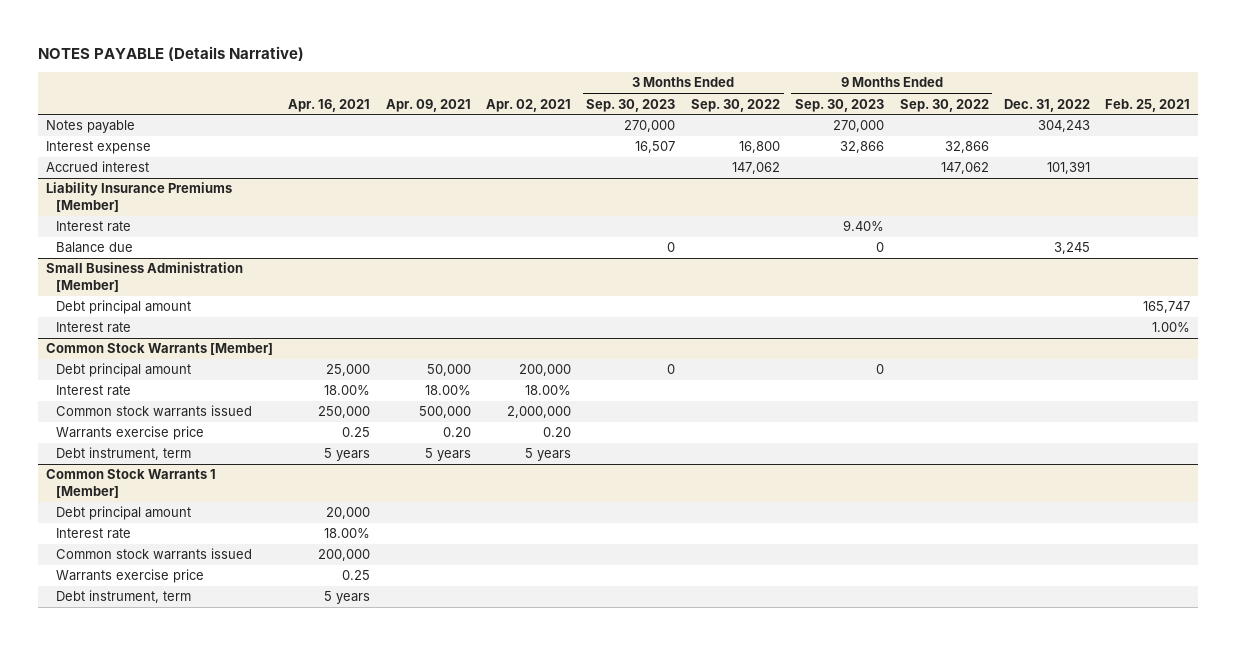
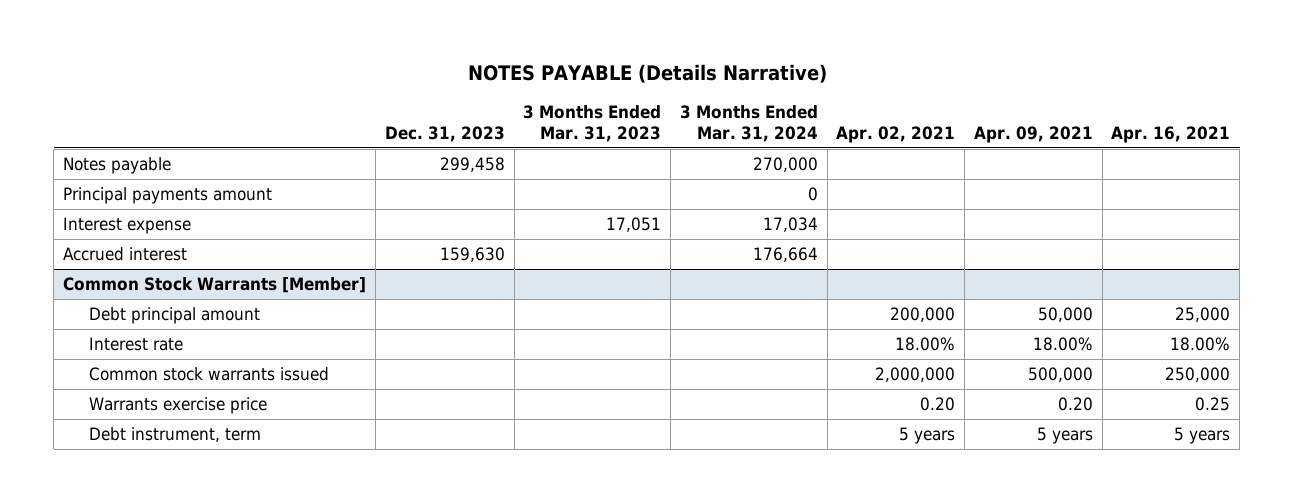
- | Apr. 16, 2021 | Apr. 09, 2021 | Apr. 02, 2021 | 3 Months Ended Sep. 30, 2023 | 3 Months Ended Sep. 30, 2022 | 9 Months Ended Sep. 30, 2023 | 9 Months Ended Sep. 30, 2022 | Dec. 31, 2022 | Feb. 25, 2021
+ | Dec. 31, 2023 | 3 Months Ended Mar. 31, 2023 | 3 Months Ended Mar. 31, 2024 | Apr. 02, 2021 | Apr. 09, 2021 | Apr. 16, 2021
+ Principal payments amount | | | 0 | | |
- Liability Insurance Premiums [Member]
- Interest rate | | | | | | 9.40% | | |
- Balance due | | | | 0 | | 0 | | 3,245 |
- Small Business Administration [Member]
- Debt principal amount | | | | | | | | | 165,747
- Interest rate | | | | | | | | | 1.00%
- Common Stock Warrants 1 [Member]
- Debt principal amount | 20,000 | | | | | | | |
- Interest rate | 18.00% | | | | | | | |
- Common stock warrants issued | 200,000 | | | | | | | |
- Warrants exercise price | 0.25 | | | | | | | |
- Debt instrument, term | 5 years | | | | | | | |

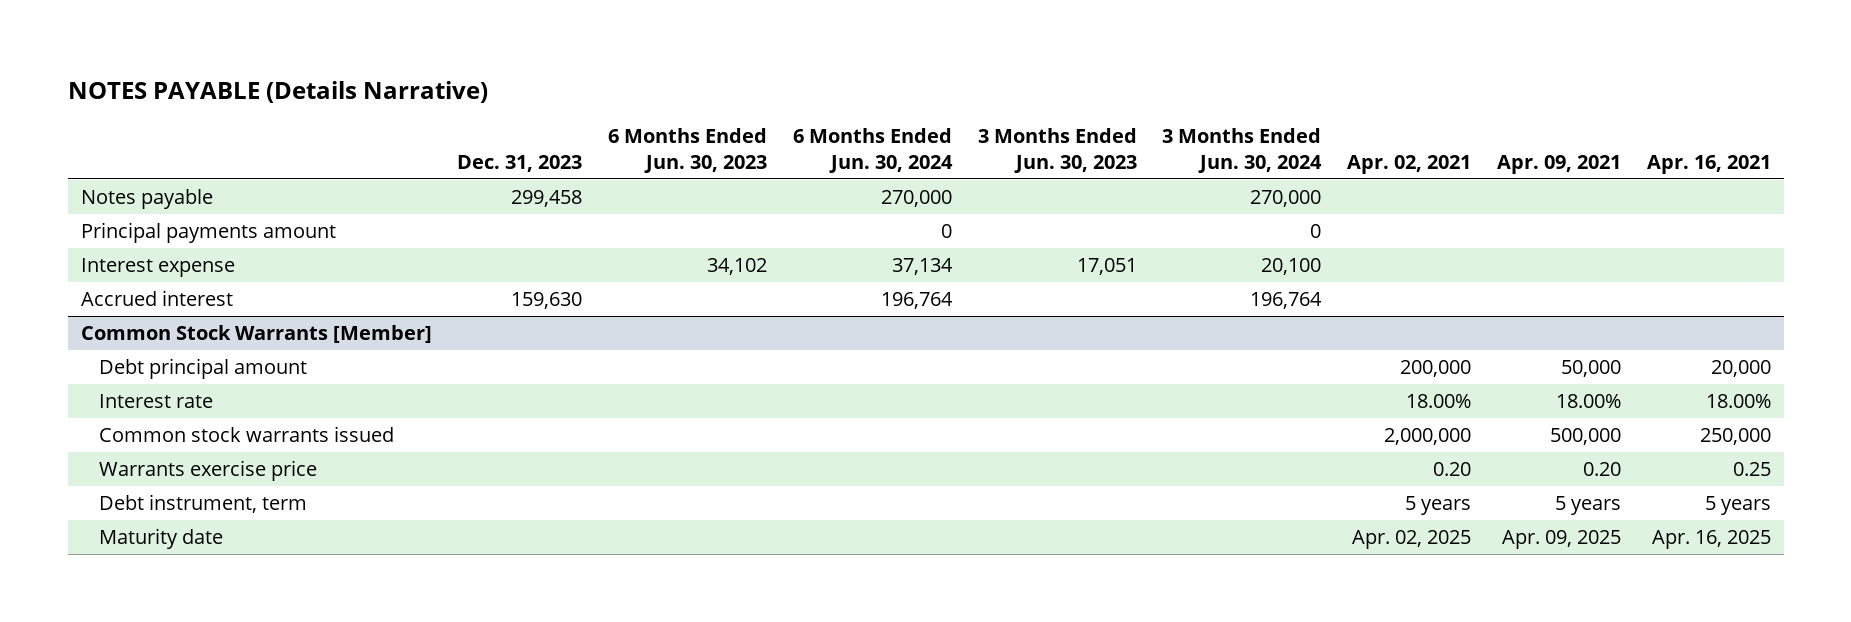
- | Dec. 31, 2023 | 3 Months Ended Mar. 31, 2023 | 3 Months Ended Mar. 31, 2024 | Apr. 02, 2021 | Apr. 09, 2021 | Apr. 16, 2021
+ | Dec. 31, 2023 | 6 Months Ended Jun. 30, 2023 | 6 Months Ended Jun. 30, 2024 | 3 Months Ended Jun. 30, 2023 | 3 Months Ended Jun. 30, 2024 | Apr. 02, 2021 | Apr. 09, 2021 | Apr. 16, 2021
@ Common Stock Warrants [Member]
- Debt principal amount | | | | 200,000 | 50,000 | 25,000
+ Debt principal amount | | | | | | 200,000 | 50,000 | 20,000
+ Maturity date | | | | | | Apr. 02, 2025 | Apr. 09, 2025 | Apr. 16, 2025

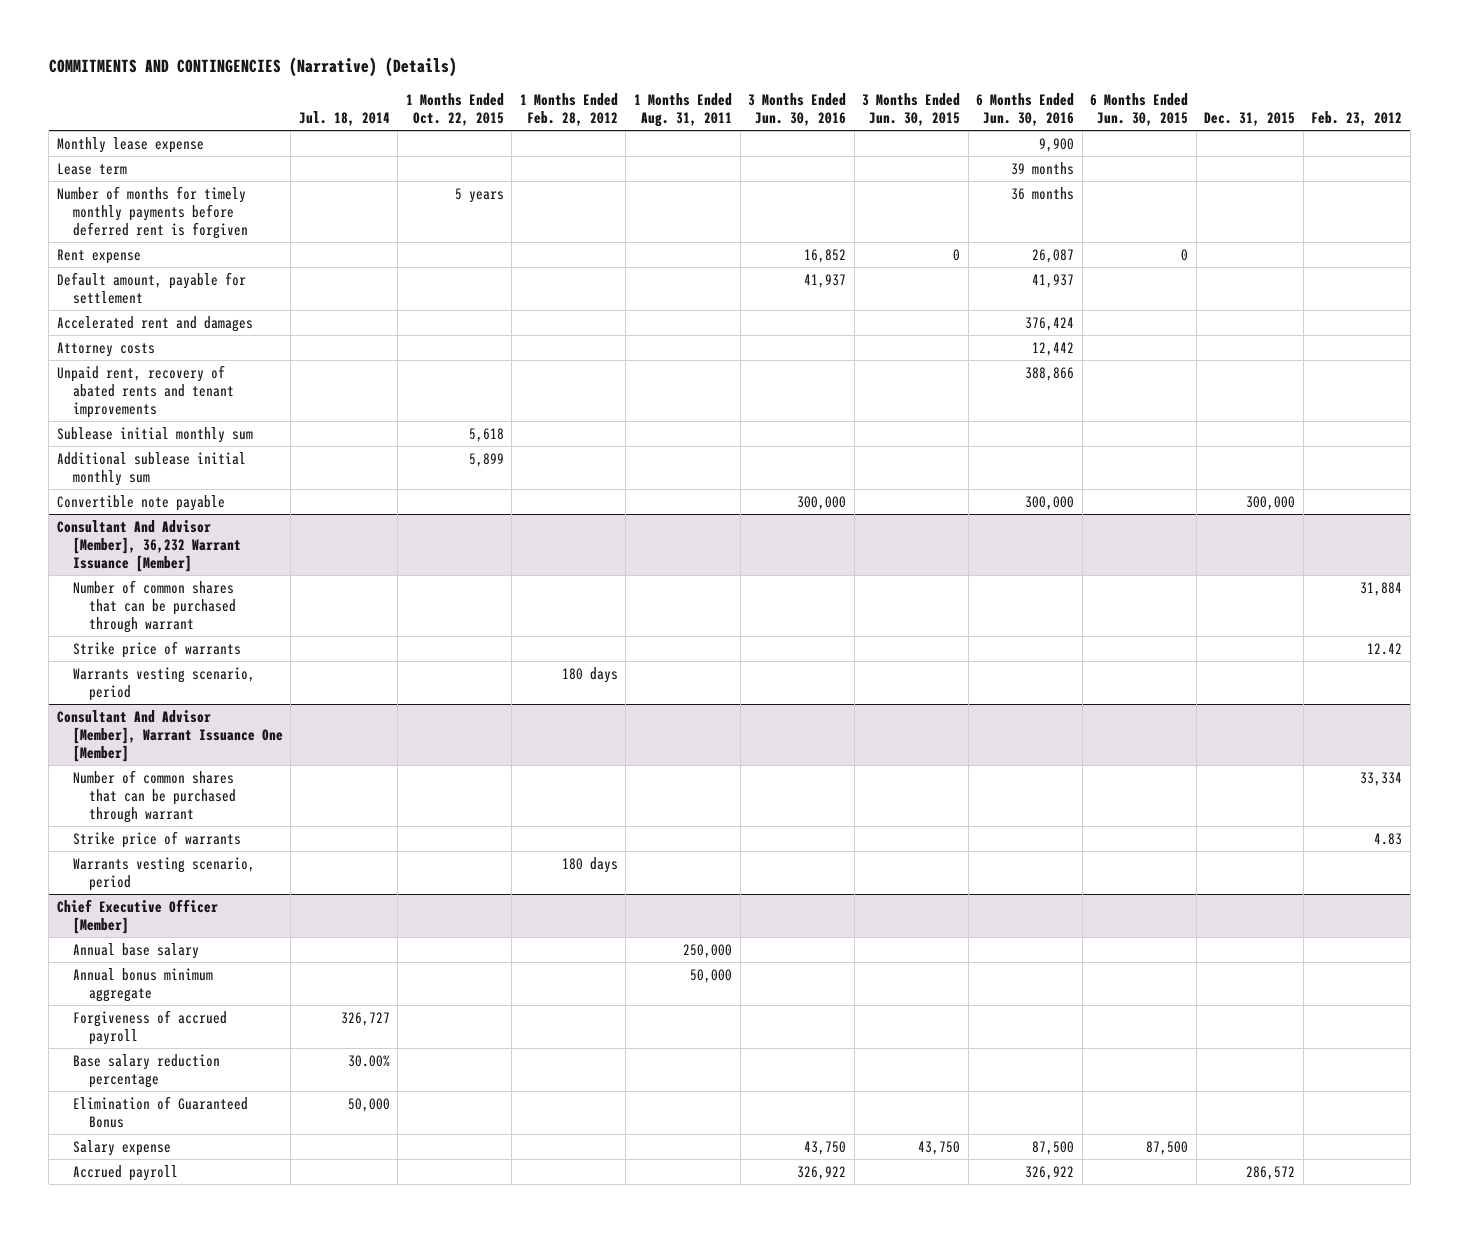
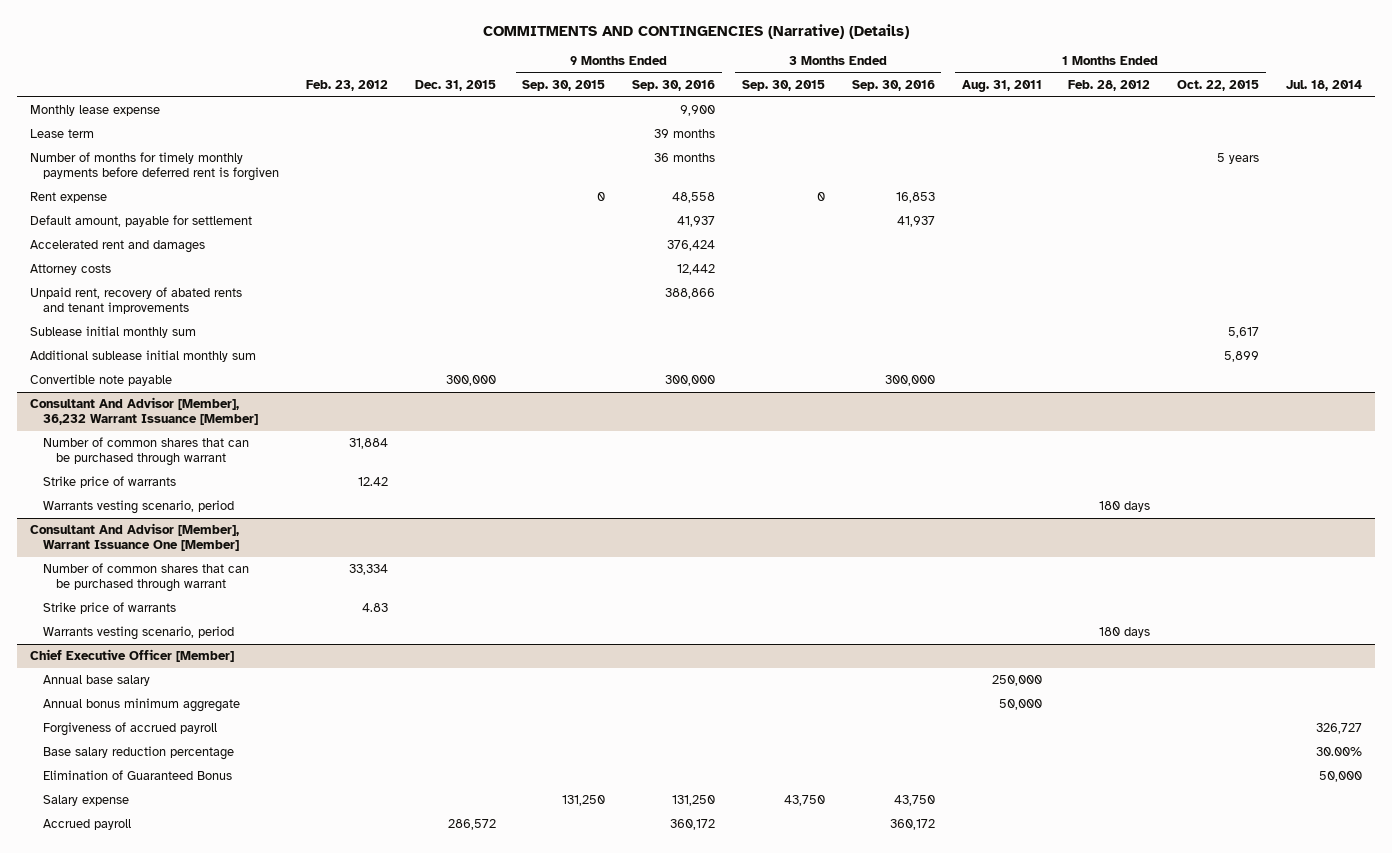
- | Jul. 18, 2014 | 1 Months Ended Oct. 22, 2015 | 1 Months Ended Feb. 28, 2012 | 1 Months Ended Aug. 31, 2011 | 3 Months Ended Jun. 30, 2016 | 3 Months Ended Jun. 30, 2015 | 6 Months Ended Jun. 30, 2016 | 6 Months Ended Jun. 30, 2015 | Dec. 31, 2015 | Feb. 23, 2012
+ | Feb. 23, 2012 | Dec. 31, 2015 | 9 Months Ended Sep. 30, 2015 | 9 Months Ended Sep. 30, 2016 | 3 Months Ended Sep. 30, 2015 | 3 Months Ended Sep. 30, 2016 | 1 Months Ended Aug. 31, 2011 | 1 Months Ended Feb. 28, 2012 | 1 Months Ended Oct. 22, 2015 | Jul. 18, 2014
- Sublease initial monthly sum | | 5,618 | | | | | | | |
+ Sublease initial monthly sum | | | | | | | | | 5,617 |

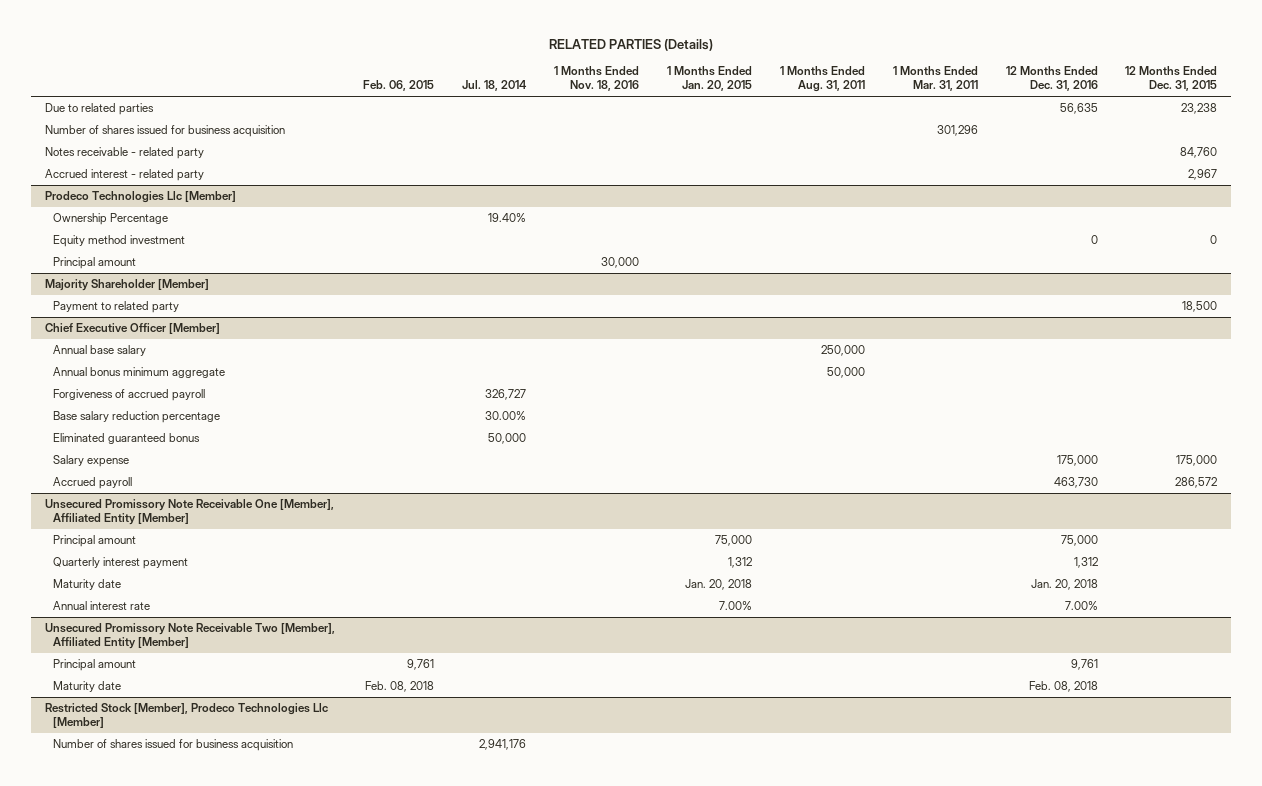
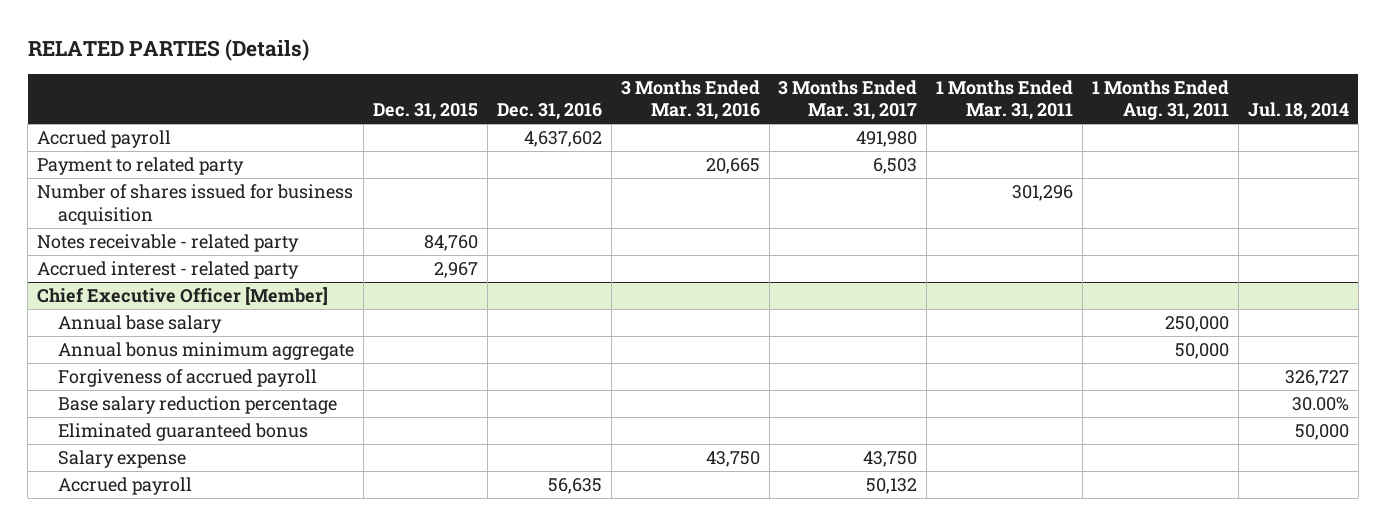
- | Feb. 06, 2015 | Jul. 18, 2014 | 1 Months Ended Nov. 18, 2016 | 1 Months Ended Jan. 20, 2015 | 1 Months Ended Aug. 31, 2011 | 1 Months Ended Mar. 31, 2011 | 12 Months Ended Dec. 31, 2016 | 12 Months Ended Dec. 31, 2015
+ | Dec. 31, 2015 | Dec. 31, 2016 | 3 Months Ended Mar. 31, 2016 | 3 Months Ended Mar. 31, 2017 | 1 Months Ended Mar. 31, 2011 | 1 Months Ended Aug. 31, 2011 | Jul. 18, 2014
- Due to related parties | | | | | | | 56,635 | 23,238
+ Accrued payroll | | 4,637,602 | | 491,980 | | |
+ Payment to related party | | | 20,665 | 6,503 | | |
- Prodeco Technologies Llc [Member]
- Ownership Percentage | | 19.40% | | | | | |
- Equity method investment | | | | | | | 0 | 0
- Principal amount | | | 30,000 | | | | |
- Majority Shareholder [Member]
- Payment to related party | | | | | | | | 18,500
- Unsecured Promissory Note Receivable One [Member], Affiliated Entity [Member]
- Principal amount | | | | 75,000 | | | 75,000 |
- Quarterly interest payment | | | | 1,312 | | | 1,312 |
- Maturity date | | | | Jan. 20, 2018 | | | Jan. 20, 2018 |
- Annual interest rate | | | | 7.00% | | | 7.00% |
- Unsecured Promissory Note Receivable Two [Member], Affiliated Entity [Member]
- Principal amount | 9,761 | | | | | | 9,761 |
- Maturity date | Feb. 08, 2018 | | | | | | Feb. 08, 2018 |
- Restricted Stock [Member], Prodeco Technologies Llc [Member]
- Number of shares issued for business acquisition | | 2,941,176 | | | | | |

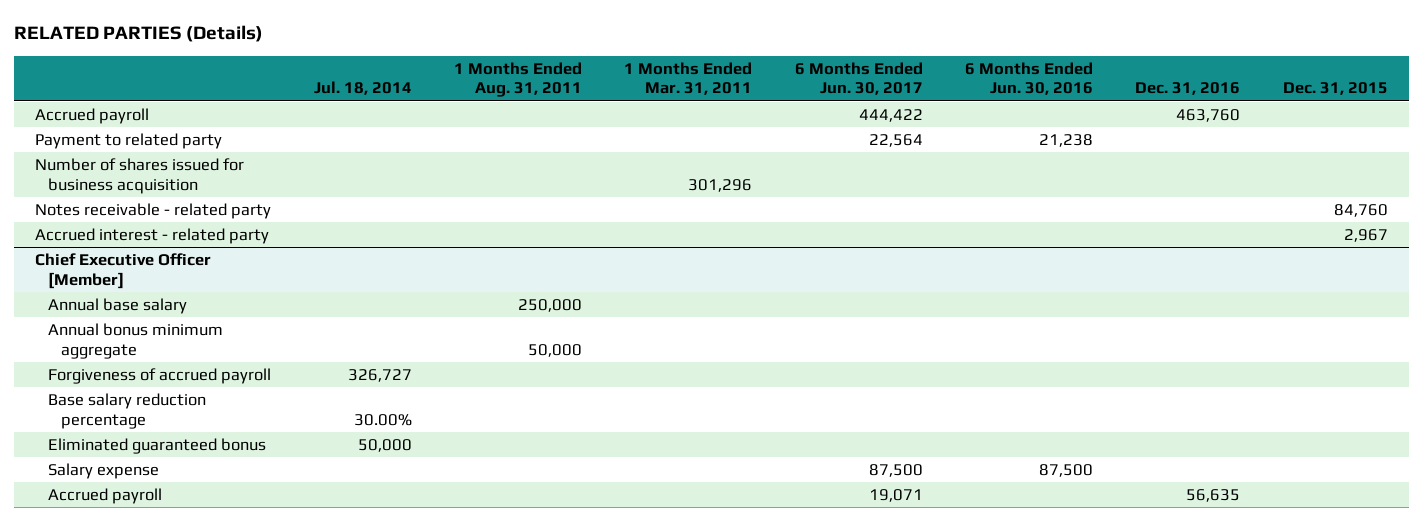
- | Dec. 31, 2015 | Dec. 31, 2016 | 3 Months Ended Mar. 31, 2016 | 3 Months Ended Mar. 31, 2017 | 1 Months Ended Mar. 31, 2011 | 1 Months Ended Aug. 31, 2011 | Jul. 18, 2014
+ | Jul. 18, 2014 | 1 Months Ended Aug. 31, 2011 | 1 Months Ended Mar. 31, 2011 | 6 Months Ended Jun. 30, 2017 | 6 Months Ended Jun. 30, 2016 | Dec. 31, 2016 | Dec. 31, 2015
- Accrued payroll | | 4,637,602 | | 491,980 | | |
+ Accrued payroll | | | | 444,422 | | 463,760 |

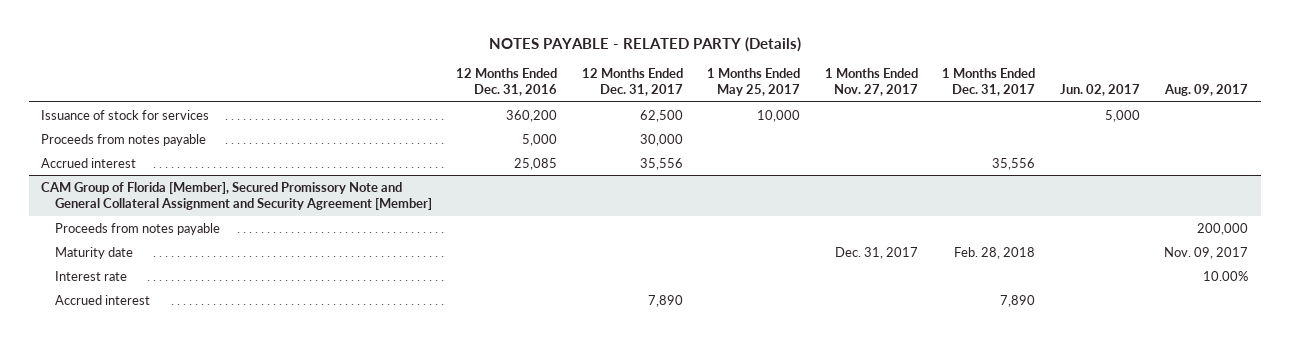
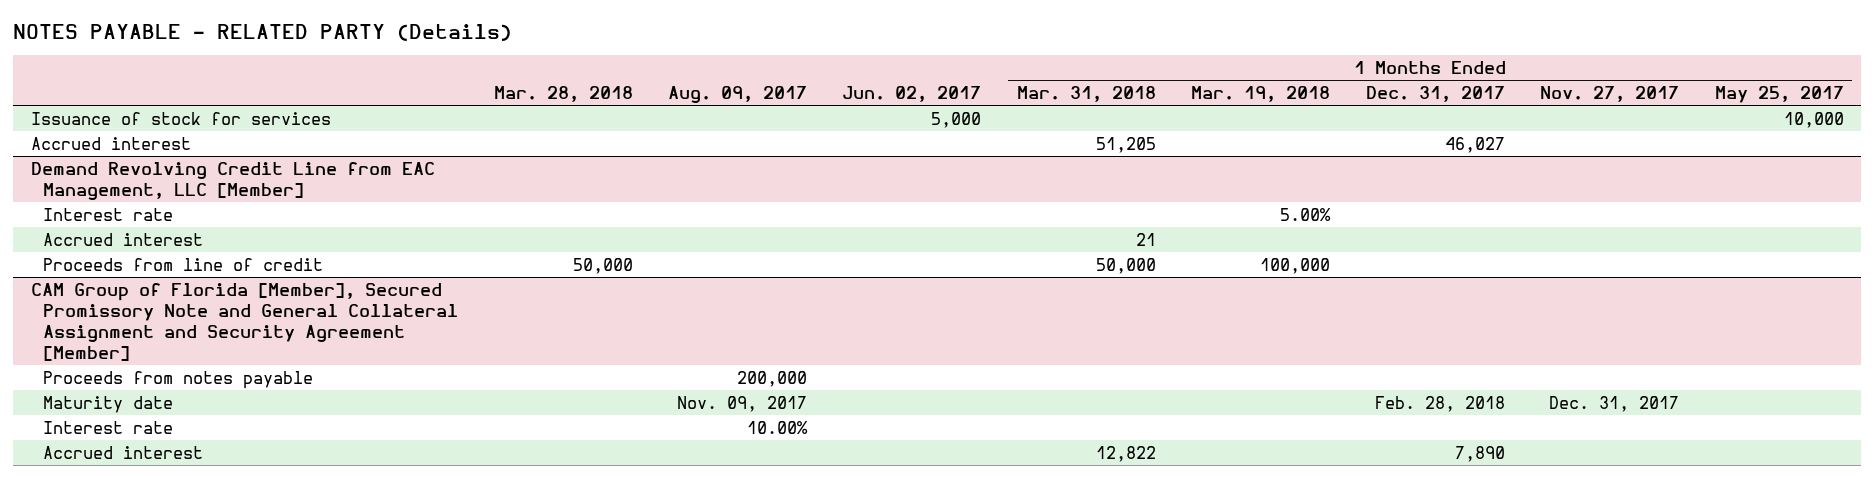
- | 12 Months Ended Dec. 31, 2016 | 12 Months Ended Dec. 31, 2017 | 1 Months Ended May 25, 2017 | 1 Months Ended Nov. 27, 2017 | 1 Months Ended Dec. 31, 2017 | Jun. 02, 2017 | Aug. 09, 2017
+ | Mar. 28, 2018 | Aug. 09, 2017 | Jun. 02, 2017 | 1 Months Ended Mar. 31, 2018 | 1 Months Ended Mar. 19, 2018 | 1 Months Ended Dec. 31, 2017 | 1 Months Ended Nov. 27, 2017 | 1 Months Ended May 25, 2017
- Proceeds from notes payable | 5,000 | 30,000 | | | | |
- Accrued interest | 25,085 | 35,556 | | | 35,556 | |
+ Accrued interest | | | | 51,205 | | 46,027 | |
+ Demand Revolving Credit Line from EAC Management, LLC [Member]
+ Interest rate | | | | | 5.00% | | |
+ Accrued interest | | | | 21 | | | |
+ Proceeds from line of credit | 50,000 | | | 50,000 | 100,000 | | |

